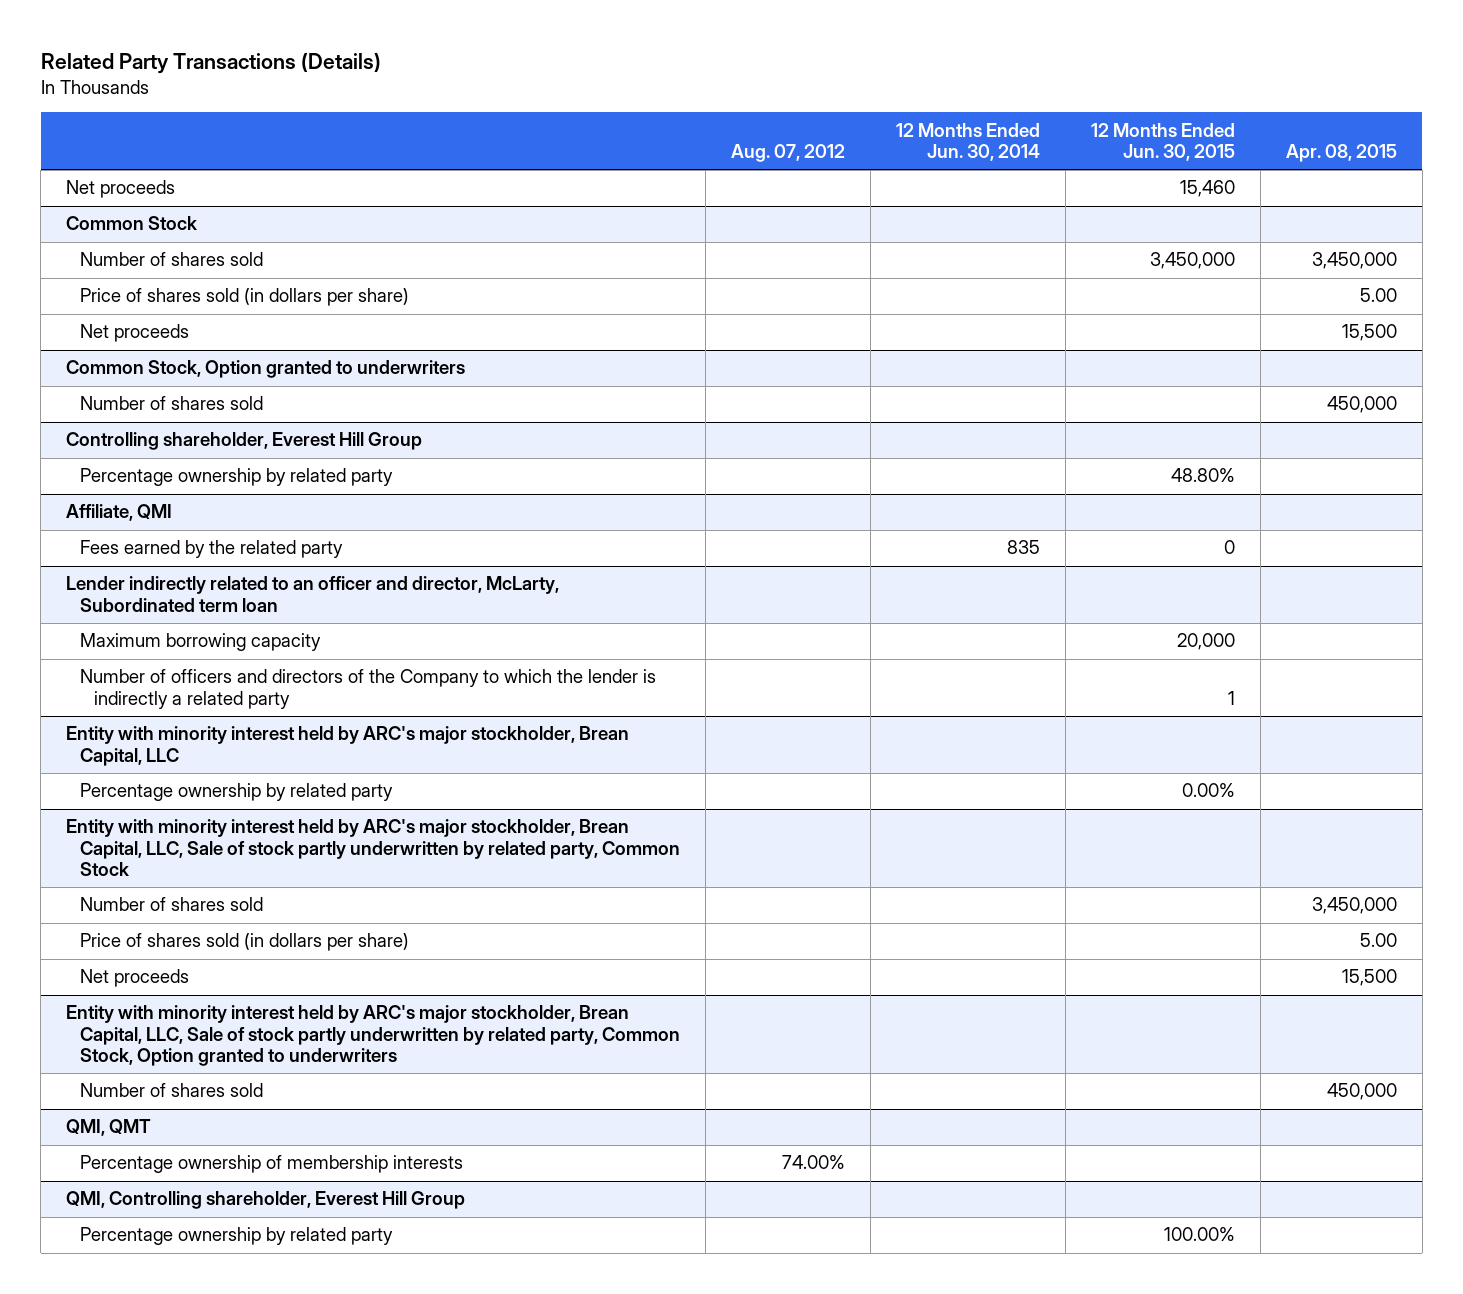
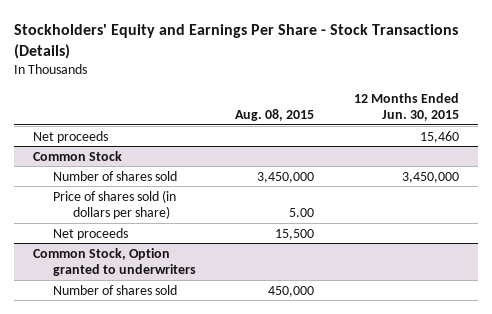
- Related Party Transactions (Details)
+ Stockholders' Equity and Earnings Per Share - Stock Transactions (Details)
- | Aug. 07, 2012 | 12 Months Ended Jun. 30, 2014 | 12 Months Ended Jun. 30, 2015 | Apr. 08, 2015
+ | Aug. 08, 2015 | 12 Months Ended Jun. 30, 2015
- Controlling shareholder, Everest Hill Group
- Percentage ownership by related party | | | 48.80% |
- Affiliate, QMI
- Fees earned by the related party | | 835 | 0 |
- Lender indirectly related to an officer and director, McLarty, Subordinated term loan
- Maximum borrowing capacity | | | 20,000 |
- Number of officers and directors of the Company to which the lender is indirectly a related party | | | 1 |
- Entity with minority interest held by ARC's major stockholder, Brean Capital, LLC
- Percentage ownership by related party | | | 0.00% |
- Entity with minority interest held by ARC's major stockholder, Brean Capital, LLC, Sale of stock partly underwritten by related party, Common Stock
- Number of shares sold | | | | 3,450,000
- Price of shares sold (in dollars per share) | | | | 5.00
- Net proceeds | | | | 15,500
- Entity with minority interest held by ARC's major stockholder, Brean Capital, LLC, Sale of stock partly underwritten by related party, Common Stock, Option granted to underwriters
- Number of shares sold | | | | 450,000
- QMI, QMT
- Percentage ownership of membership interests | 74.00% | | |
- QMI, Controlling shareholder, Everest Hill Group
- Percentage ownership by related party | | | 100.00% |

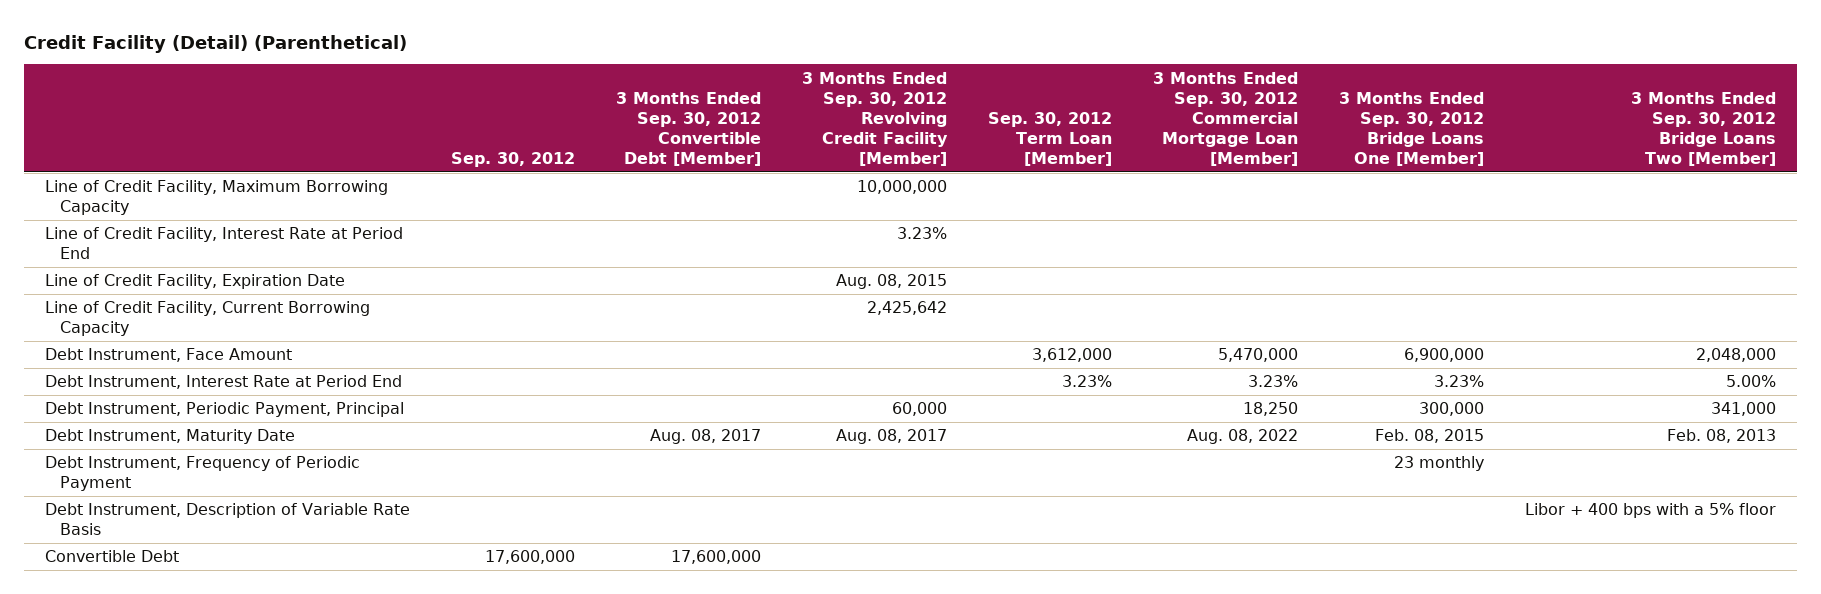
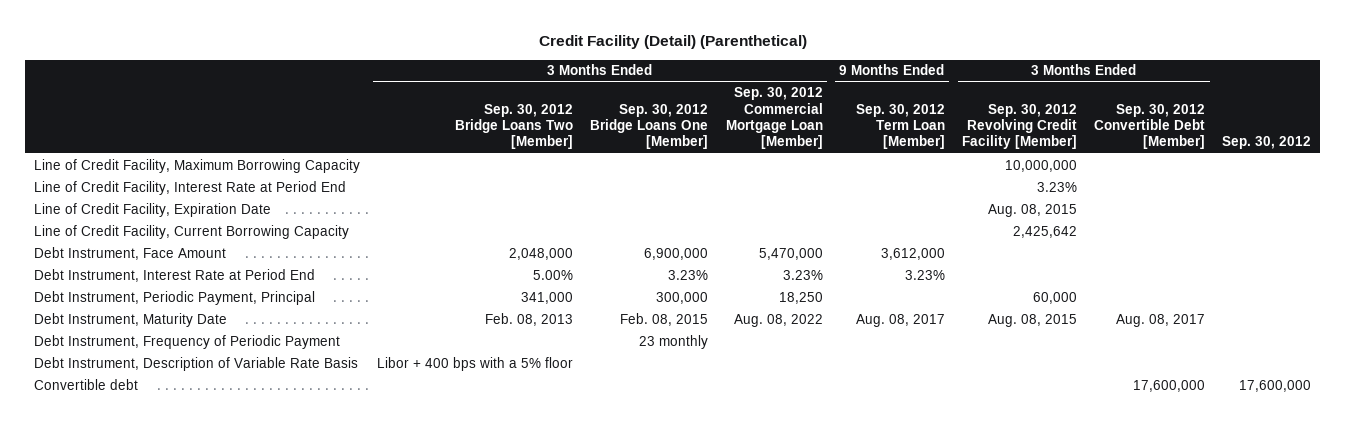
- | Sep. 30, 2012 | 3 Months Ended Sep. 30, 2012 Convertible Debt [Member] | 3 Months Ended Sep. 30, 2012 Revolving Credit Facility [Member] | Sep. 30, 2012 Term Loan [Member] | 3 Months Ended Sep. 30, 2012 Commercial Mortgage Loan [Member] | 3 Months Ended Sep. 30, 2012 Bridge Loans One [Member] | 3 Months Ended Sep. 30, 2012 Bridge Loans Two [Member]
+ | 3 Months Ended Sep. 30, 2012 Bridge Loans Two [Member] | 3 Months Ended Sep. 30, 2012 Bridge Loans One [Member] | 3 Months Ended Sep. 30, 2012 Commercial Mortgage Loan [Member] | 9 Months Ended Sep. 30, 2012 Term Loan [Member] | 3 Months Ended Sep. 30, 2012 Revolving Credit Facility [Member] | 3 Months Ended Sep. 30, 2012 Convertible Debt [Member] | Sep. 30, 2012
- Debt Instrument, Maturity Date | | Aug. 08, 2017 | Aug. 08, 2017 | | Aug. 08, 2022 | Feb. 08, 2015 | Feb. 08, 2013
+ Debt Instrument, Maturity Date | Feb. 08, 2013 | Feb. 08, 2015 | Aug. 08, 2022 | Aug. 08, 2017 | Aug. 08, 2015 | Aug. 08, 2017 |
- Convertible Debt | 17,600,000 | 17,600,000 | | | | |
+ Convertible debt | | | | | | 17,600,000 | 17,600,000

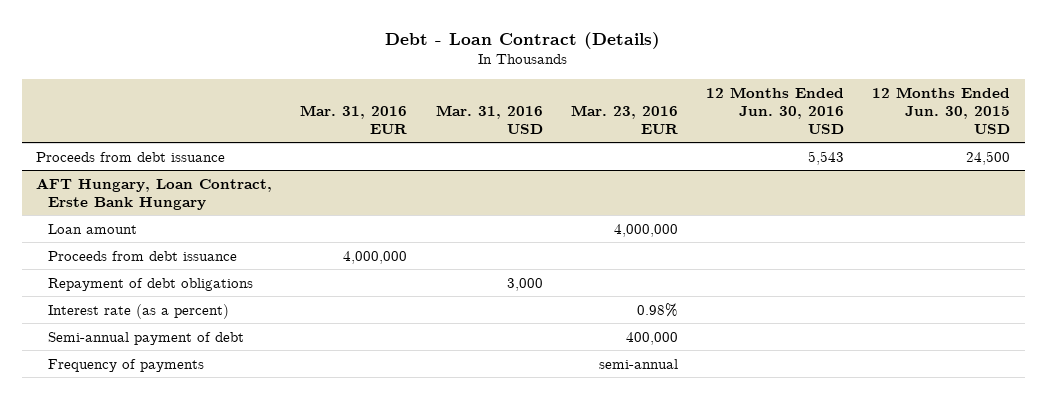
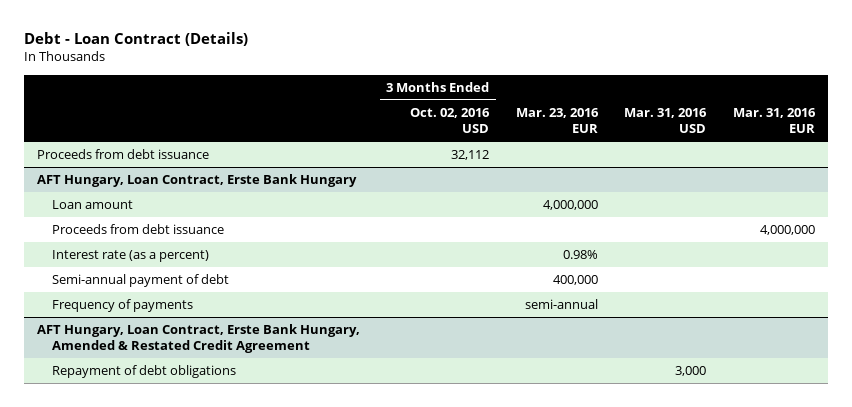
- | Mar. 31, 2016 EUR | Mar. 31, 2016 USD | Mar. 23, 2016 EUR | 12 Months Ended Jun. 30, 2016 USD | 12 Months Ended Jun. 30, 2015 USD
+ | 3 Months Ended Oct. 02, 2016 USD | Mar. 23, 2016 EUR | Mar. 31, 2016 USD | Mar. 31, 2016 EUR
@ AFT Hungary, Loan Contract, Erste Bank Hungary
- Repayment of debt obligations | | 3,000 | | |
+ AFT Hungary, Loan Contract, Erste Bank Hungary, Amended & Restated Credit Agreement
+ Repayment of debt obligations | | | 3,000 |

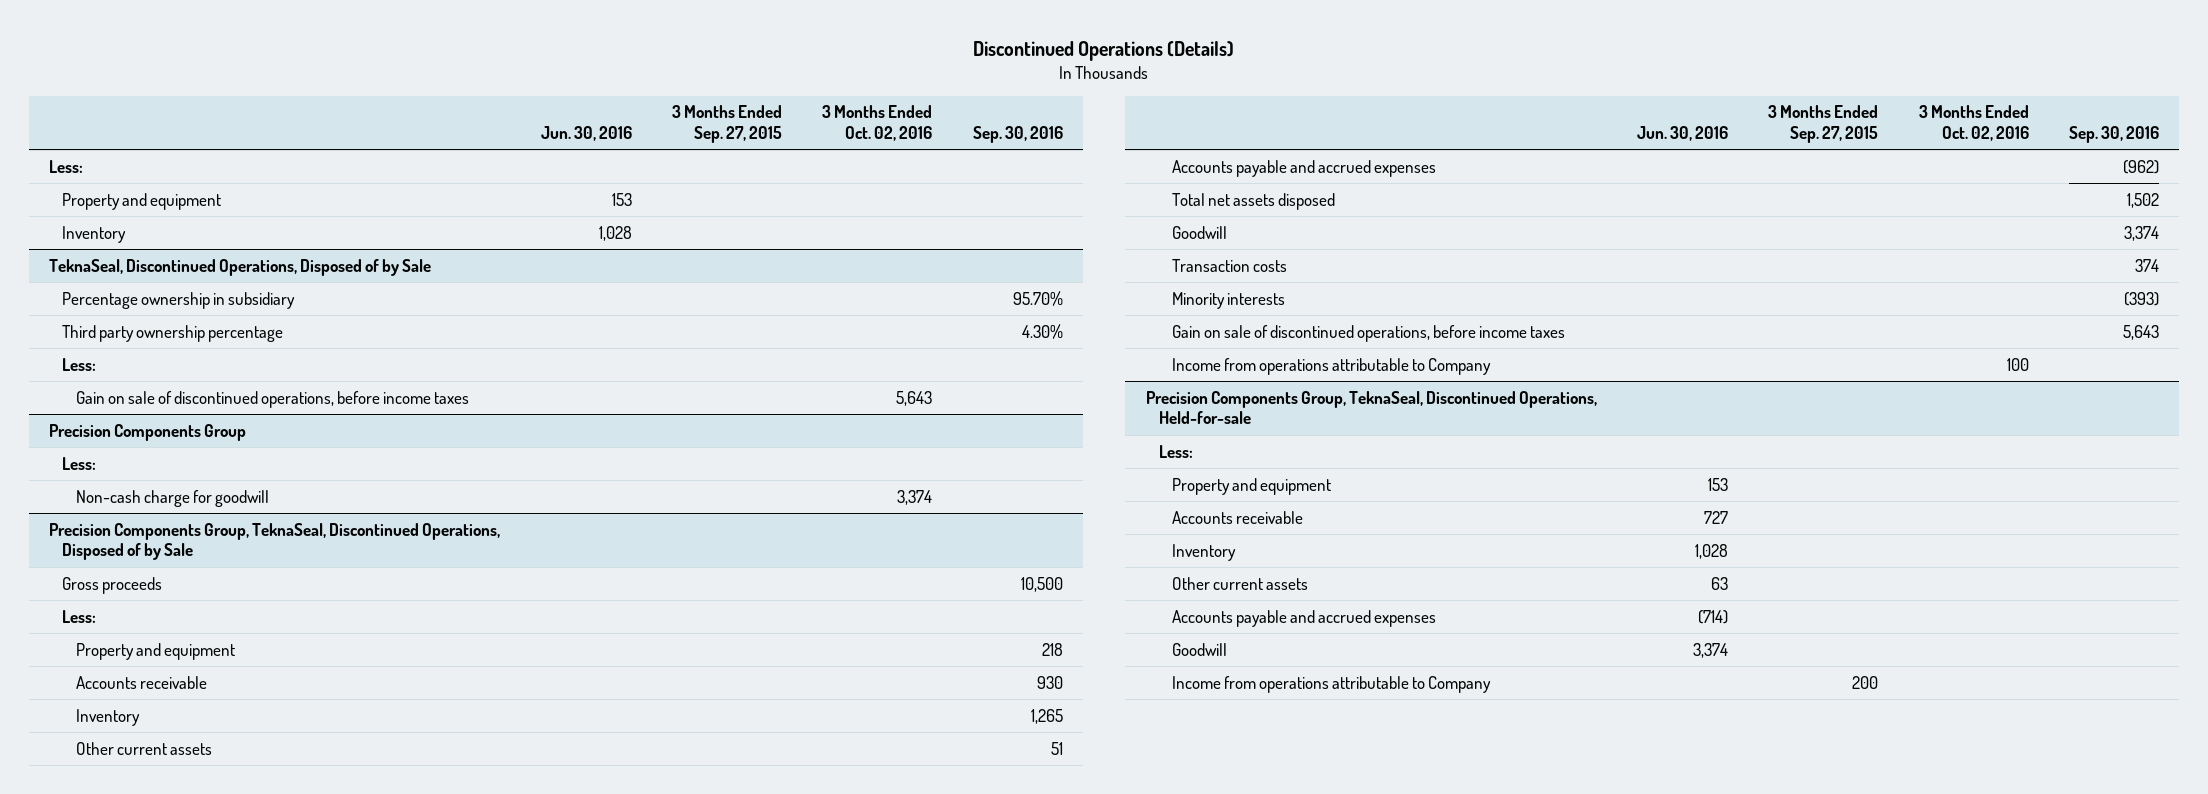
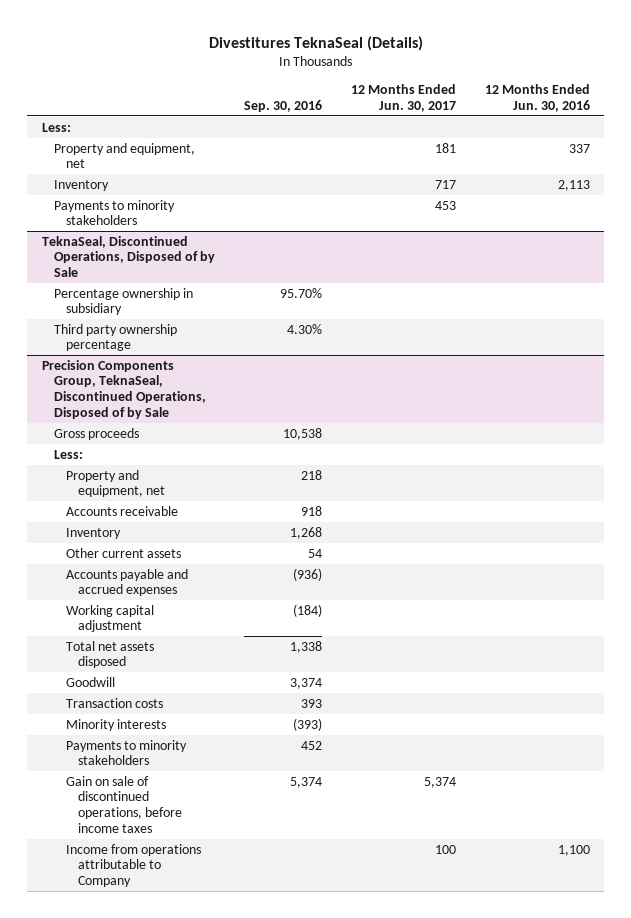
- Discontinued Operations (Details)
+ Divestitures TeknaSeal (Details)
- | Jun. 30, 2016 | 3 Months Ended Sep. 27, 2015 | 3 Months Ended Oct. 02, 2016 | Sep. 30, 2016
+ | Sep. 30, 2016 | 12 Months Ended Jun. 30, 2017 | 12 Months Ended Jun. 30, 2016
- Property and equipment | 153 | | |
+ Property and equipment, net | | 181 | 337
+ Payments to minority stakeholders | | 453 |
@ TeknaSeal, Discontinued Operations, Disposed of by Sale
- Less:
- Gain on sale of discontinued operations, before income taxes | | | 5,643 |
- Precision Components Group
- Less:
- Non-cash charge for goodwill | | | 3,374 |
@ Precision Components Group, TeknaSeal, Discontinued Operations, Disposed of by Sale
- Gross proceeds | | | | 10,500
+ Gross proceeds | 10,538 | |
- Property and equipment | | | | 218
- Accounts receivable | | | | 930
- Inventory | | | | 1,265
- Other current assets | | | | 51
- Accounts payable and accrued expenses | | | | (962)
- Total net assets disposed | | | | 1,502
+ Property and equipment, net | 218 | |
+ Accounts receivable | 918 | |
+ Inventory | 1,268 | |
+ Other current assets | 54 | |
+ Accounts payable and accrued expenses | (936) | |
+ Working capital adjustment | (184) | |
+ Total net assets disposed | 1,338 | |
- Transaction costs | | | | 374
+ Transaction costs | 393 | |
- Gain on sale of discontinued operations, before income taxes | | | | 5,643
+ Payments to minority stakeholders | 452 | |
+ Gain on sale of discontinued operations, before income taxes | 5,374 | 5,374 |
- Precision Components Group, TeknaSeal, Discontinued Operations, Held-for-sale
- Less:
- Property and equipment | 153 | | |
- Accounts receivable | 727 | | |
- Inventory | 1,028 | | |
- Other current assets | 63 | | |
- Accounts payable and accrued expenses | (714) | | |
- Goodwill | 3,374 | | |
- Income from operations attributable to Company | | 200 | |

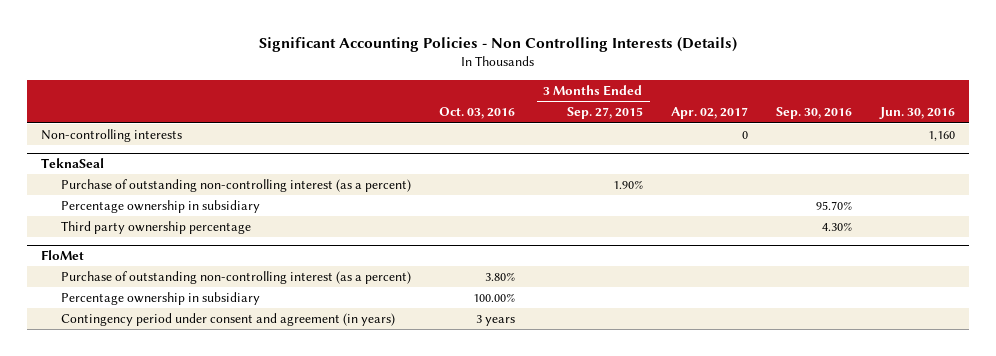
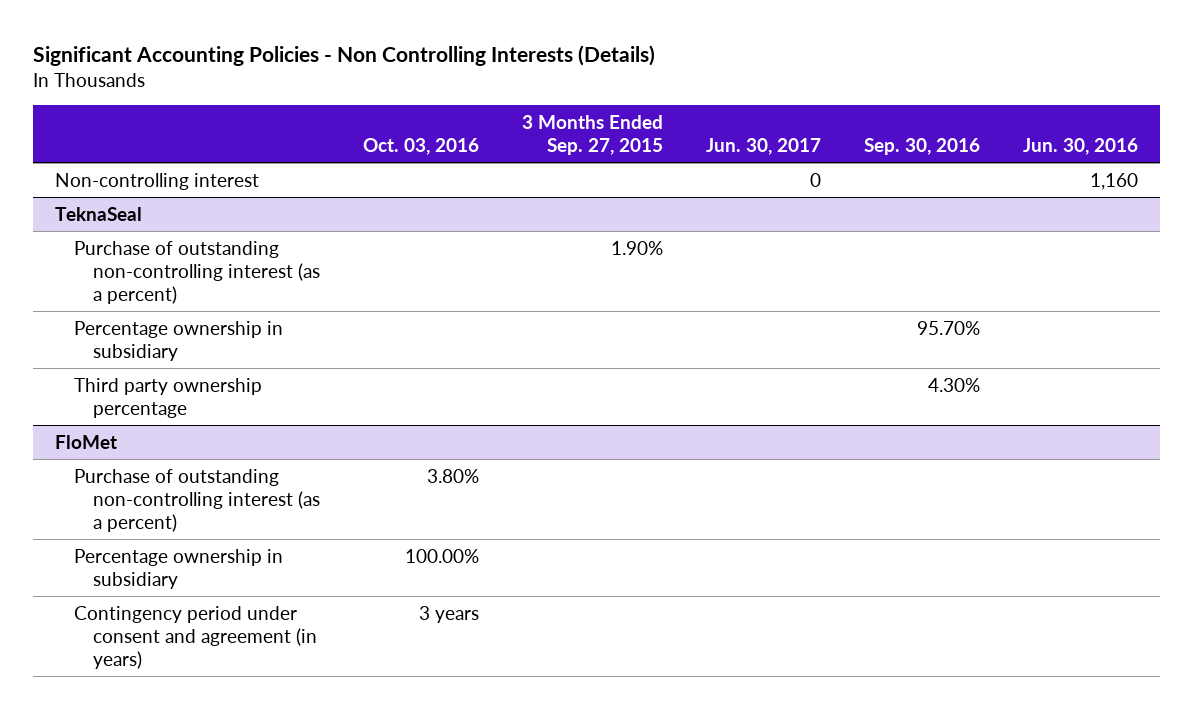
- | Oct. 03, 2016 | 3 Months Ended Sep. 27, 2015 | Apr. 02, 2017 | Sep. 30, 2016 | Jun. 30, 2016
+ | Oct. 03, 2016 | 3 Months Ended Sep. 27, 2015 | Jun. 30, 2017 | Sep. 30, 2016 | Jun. 30, 2016
- Non-controlling interests | | | 0 | | 1,160
+ Non-controlling interest | | | 0 | | 1,160

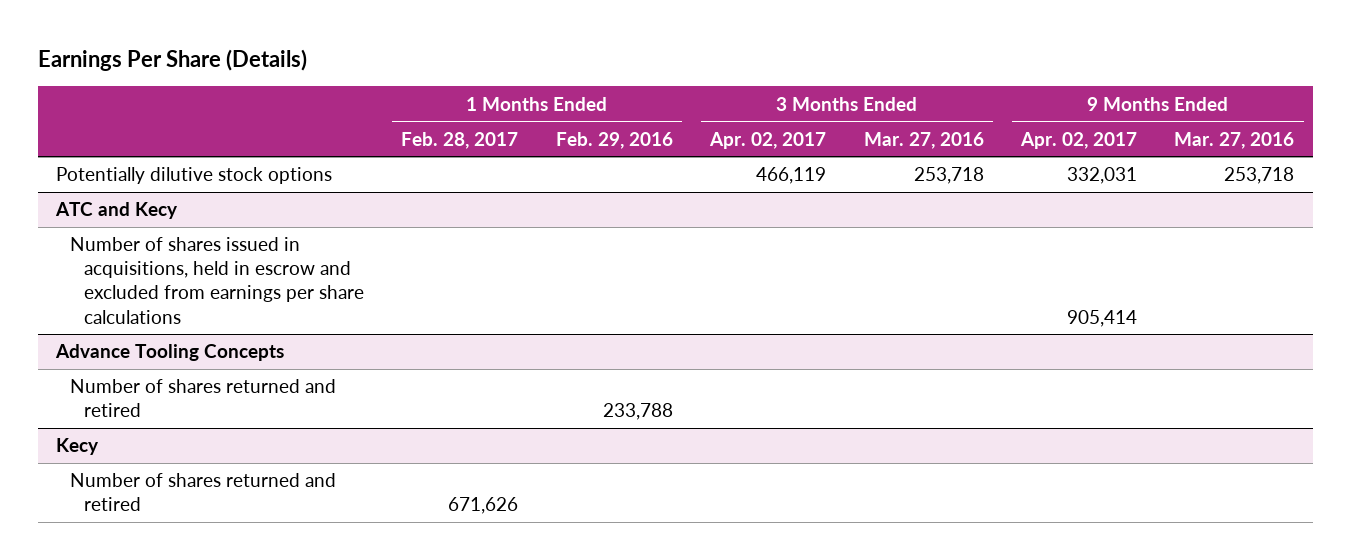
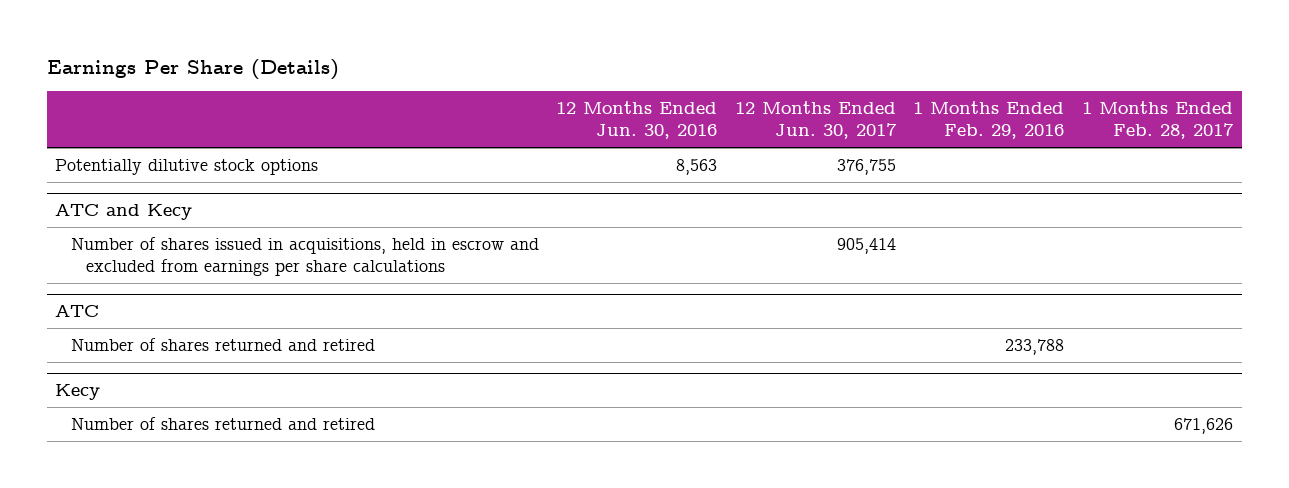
- | 1 Months Ended Feb. 28, 2017 | 1 Months Ended Feb. 29, 2016 | 3 Months Ended Apr. 02, 2017 | 3 Months Ended Mar. 27, 2016 | 9 Months Ended Apr. 02, 2017 | 9 Months Ended Mar. 27, 2016
+ | 12 Months Ended Jun. 30, 2016 | 12 Months Ended Jun. 30, 2017 | 1 Months Ended Feb. 29, 2016 | 1 Months Ended Feb. 28, 2017
- Advance Tooling Concepts
+ ATC

